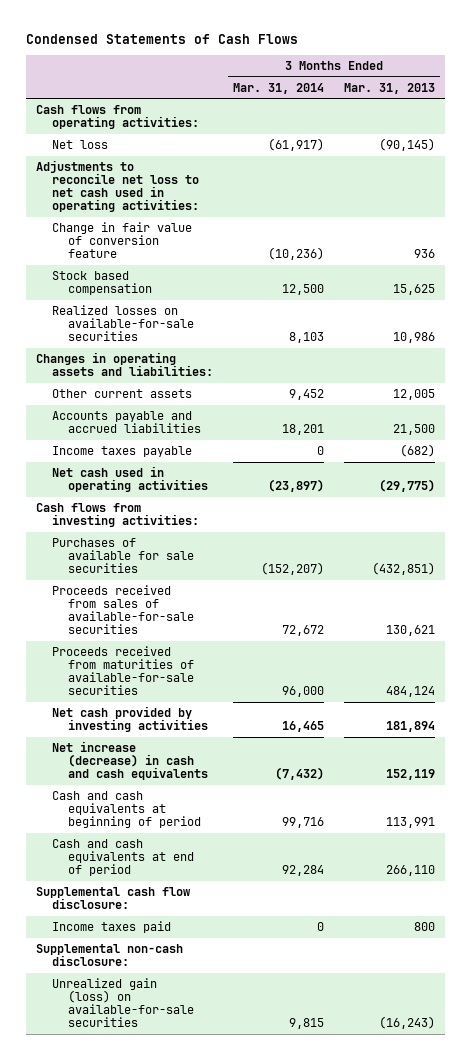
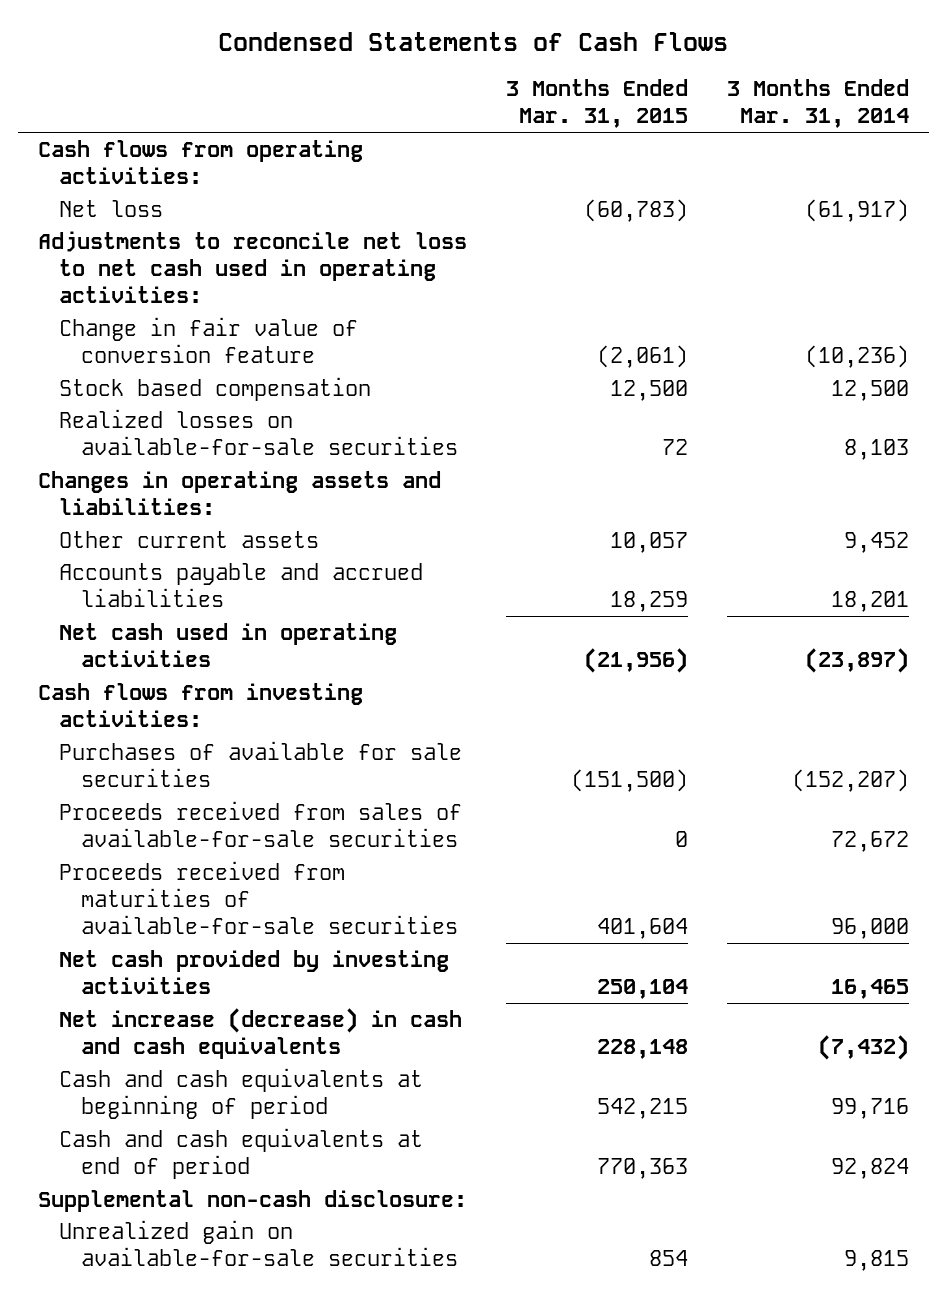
- | 3 Months Ended Mar. 31, 2014 | 3 Months Ended Mar. 31, 2013
+ | 3 Months Ended Mar. 31, 2015 | 3 Months Ended Mar. 31, 2014
- Income taxes payable | 0 | (682)
- Cash and cash equivalents at end of period | 92,284 | 266,110
- Supplemental cash flow disclosure:
- Income taxes paid | 0 | 800
+ Cash and cash equivalents at end of period | 770,363 | 92,824
- Unrealized gain (loss) on available-for-sale securities | 9,815 | (16,243)
+ Unrealized gain on available-for-sale securities | 854 | 9,815

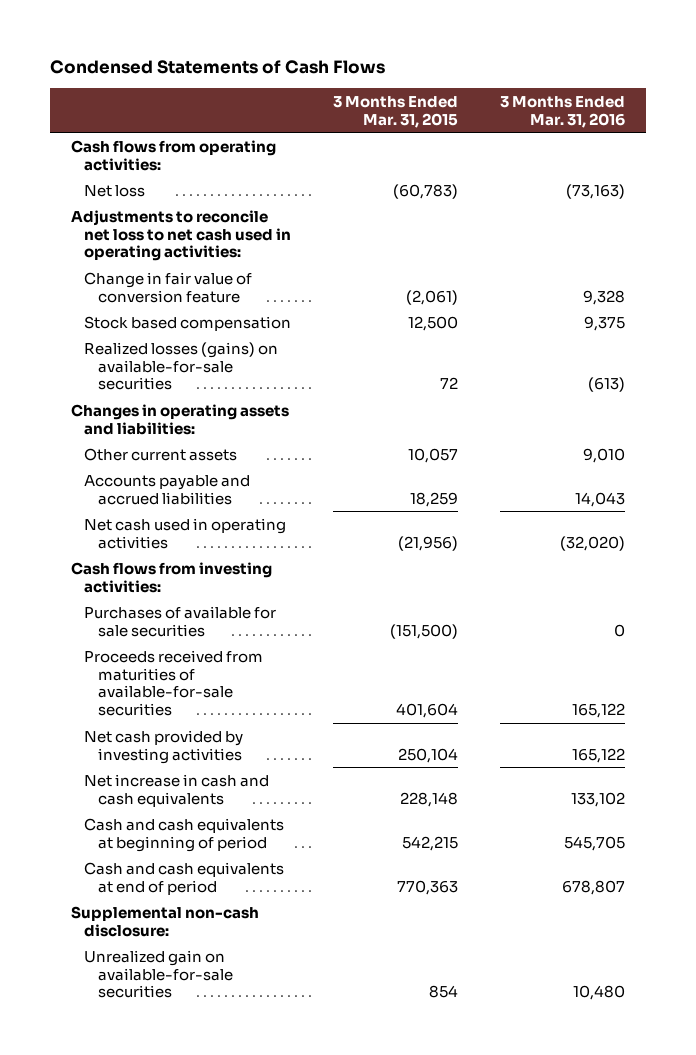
- | 3 Months Ended Mar. 31, 2015 | 3 Months Ended Mar. 31, 2014
+ | 3 Months Ended Mar. 31, 2015 | 3 Months Ended Mar. 31, 2016
- Realized losses on available-for-sale securities | 72 | 8,103
+ Realized losses (gains) on available-for-sale securities | 72 | (613)
- Proceeds received from sales of available-for-sale securities | 0 | 72,672
- Net increase (decrease) in cash and cash equivalents | 228,148 | (7,432)
+ Net increase in cash and cash equivalents | 228,148 | 133,102

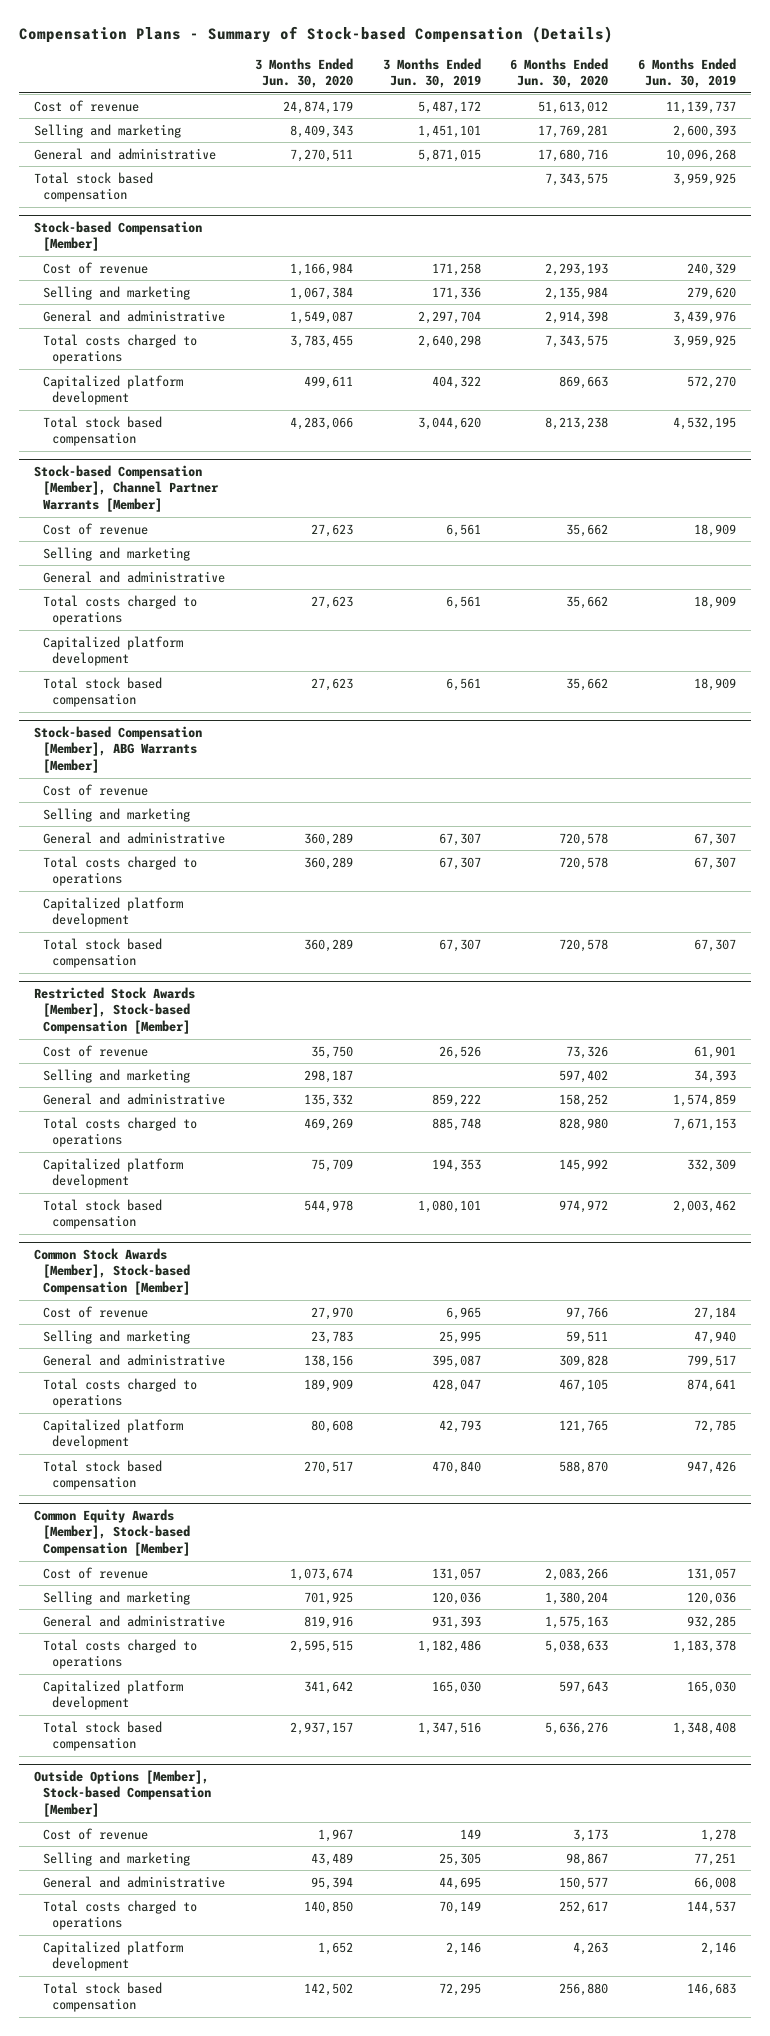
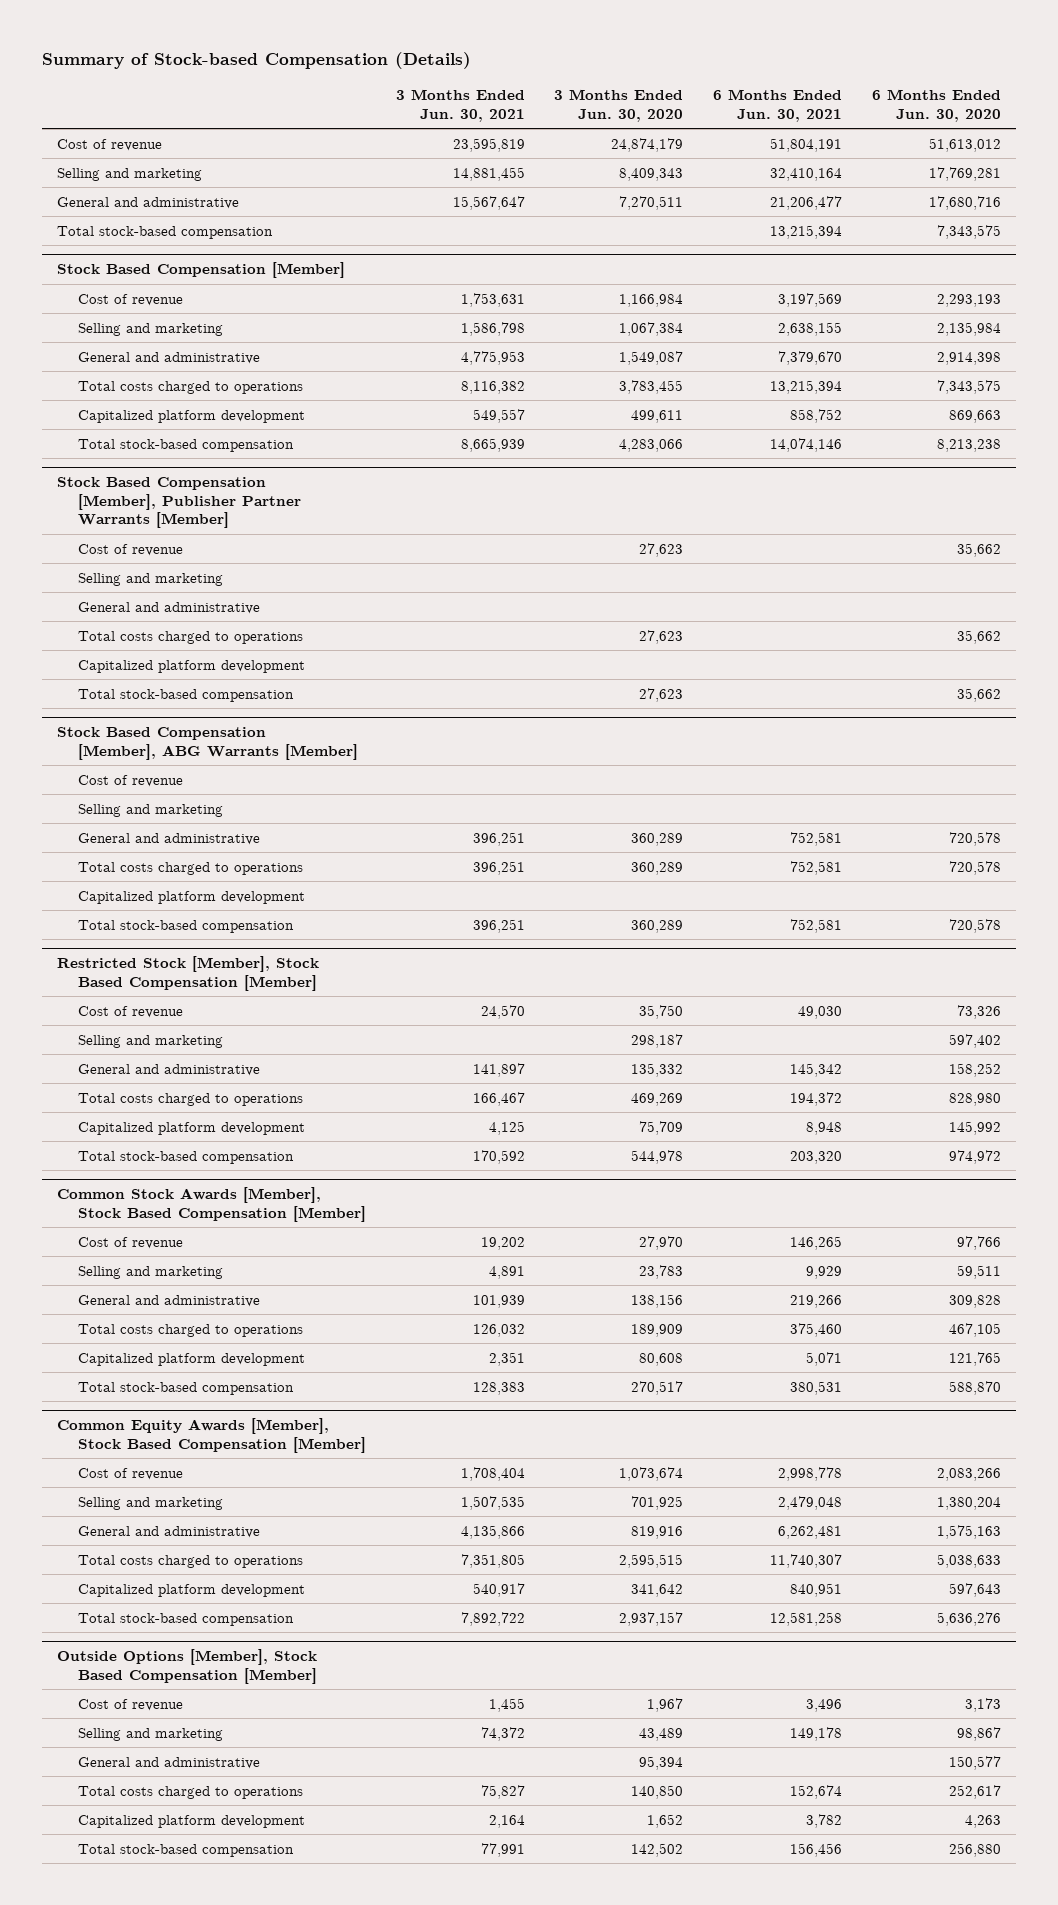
- Compensation Plans - Summary of Stock-based Compensation (Details)
+ Summary of Stock-based Compensation (Details)
- | 3 Months Ended Jun. 30, 2020 | 3 Months Ended Jun. 30, 2019 | 6 Months Ended Jun. 30, 2020 | 6 Months Ended Jun. 30, 2019
+ | 3 Months Ended Jun. 30, 2021 | 3 Months Ended Jun. 30, 2020 | 6 Months Ended Jun. 30, 2021 | 6 Months Ended Jun. 30, 2020
- Total stock based compensation | | | 7,343,575 | 3,959,925
- Stock-based Compensation [Member]
+ Total stock-based compensation | | | 13,215,394 | 7,343,575
+ Stock Based Compensation [Member]
- Total stock based compensation | 4,283,066 | 3,044,620 | 8,213,238 | 4,532,195
- Stock-based Compensation [Member], Channel Partner Warrants [Member]
+ Total stock-based compensation | 8,665,939 | 4,283,066 | 14,074,146 | 8,213,238
+ Stock Based Compensation [Member], Publisher Partner Warrants [Member]
- Total stock based compensation | 27,623 | 6,561 | 35,662 | 18,909
- Stock-based Compensation [Member], ABG Warrants [Member]
+ Total stock-based compensation | | 27,623 | | 35,662
+ Stock Based Compensation [Member], ABG Warrants [Member]
- Total stock based compensation | 360,289 | 67,307 | 720,578 | 67,307
- Restricted Stock Awards [Member], Stock-based Compensation [Member]
+ Total stock-based compensation | 396,251 | 360,289 | 752,581 | 720,578
+ Restricted Stock [Member], Stock Based Compensation [Member]
- Total stock based compensation | 544,978 | 1,080,101 | 974,972 | 2,003,462
- Common Stock Awards [Member], Stock-based Compensation [Member]
+ Total stock-based compensation | 170,592 | 544,978 | 203,320 | 974,972
+ Common Stock Awards [Member], Stock Based Compensation [Member]
- Total stock based compensation | 270,517 | 470,840 | 588,870 | 947,426
- Common Equity Awards [Member], Stock-based Compensation [Member]
+ Total stock-based compensation | 128,383 | 270,517 | 380,531 | 588,870
+ Common Equity Awards [Member], Stock Based Compensation [Member]
- Total stock based compensation | 2,937,157 | 1,347,516 | 5,636,276 | 1,348,408
- Outside Options [Member], Stock-based Compensation [Member]
+ Total stock-based compensation | 7,892,722 | 2,937,157 | 12,581,258 | 5,636,276
+ Outside Options [Member], Stock Based Compensation [Member]
- Total stock based compensation | 142,502 | 72,295 | 256,880 | 146,683
+ Total stock-based compensation | 77,991 | 142,502 | 156,456 | 256,880

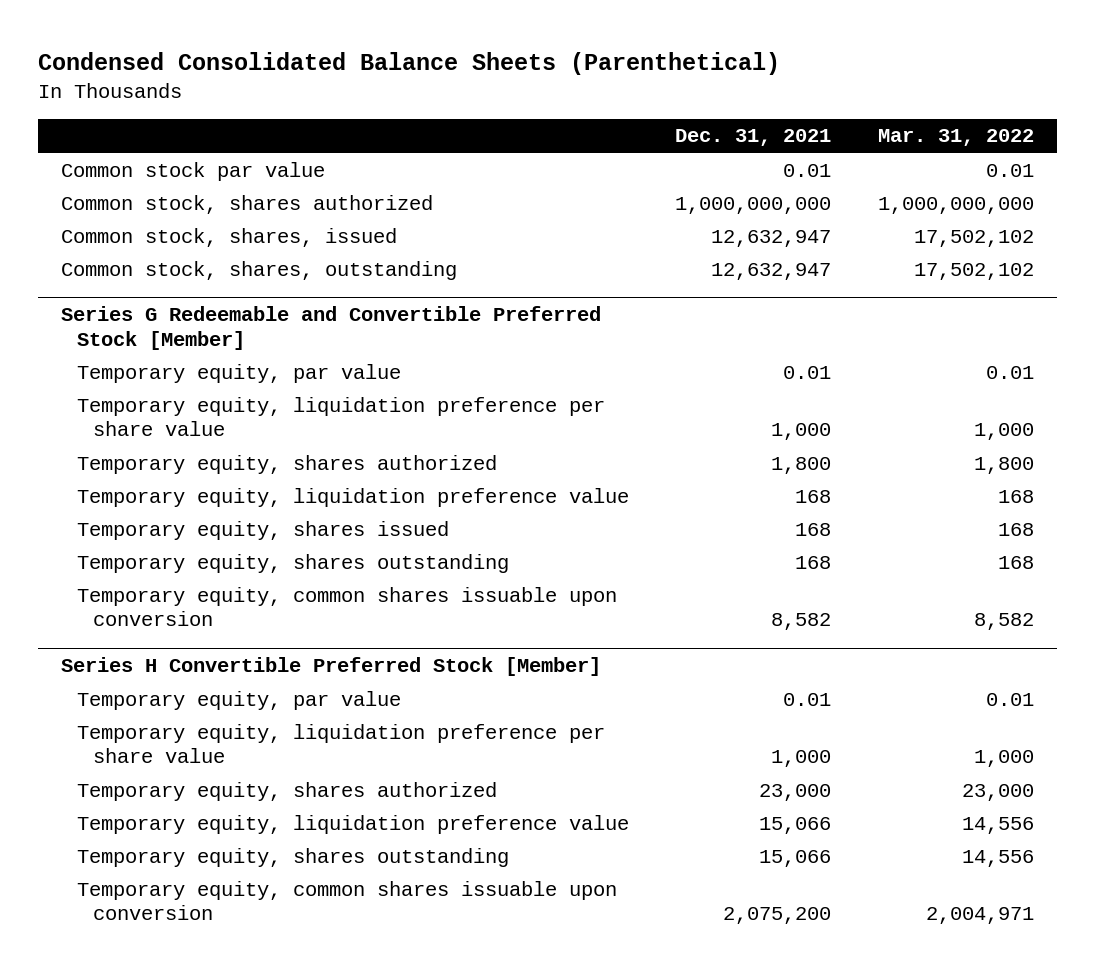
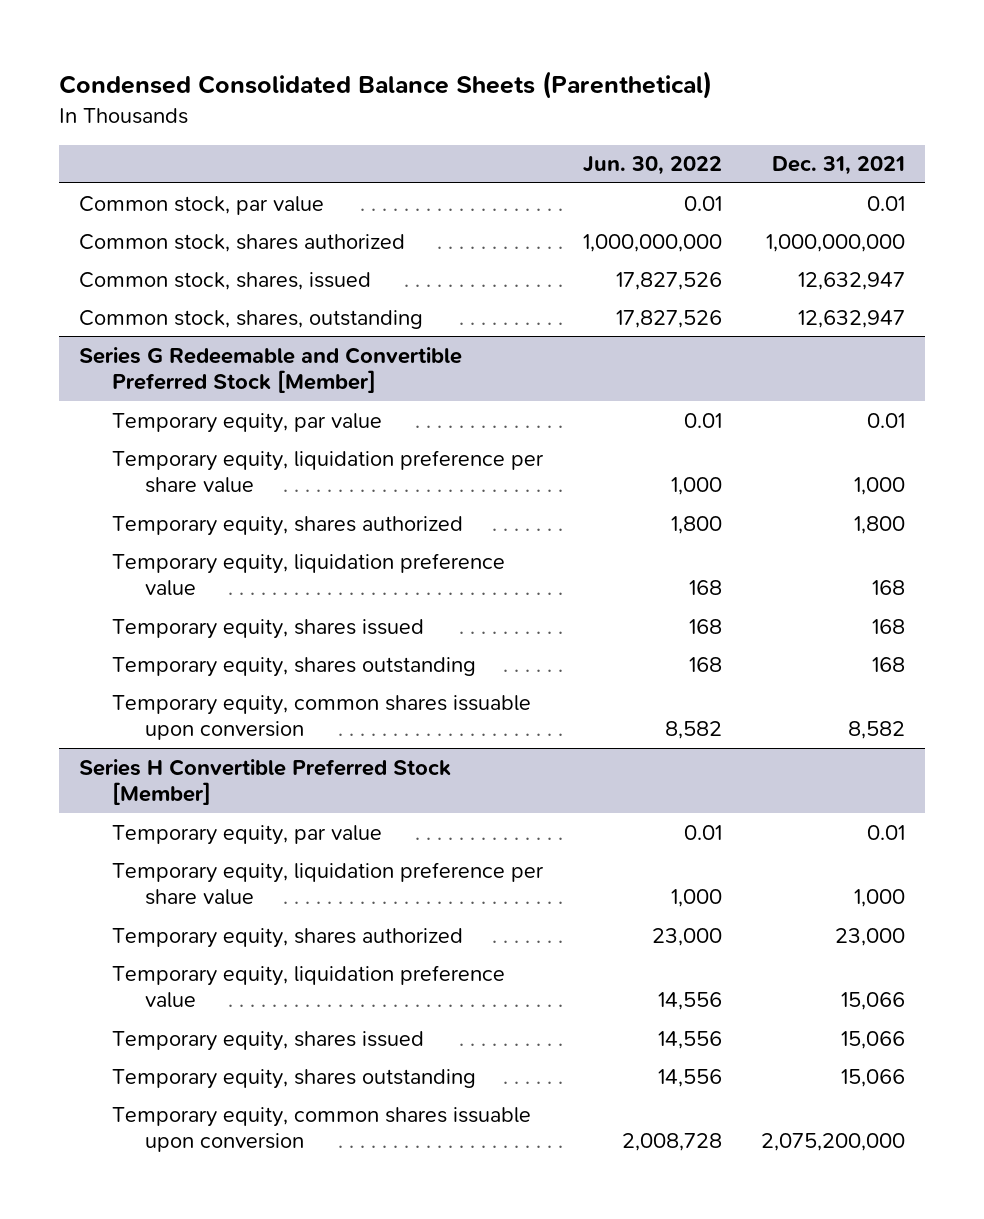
- | Dec. 31, 2021 | Mar. 31, 2022
+ | Jun. 30, 2022 | Dec. 31, 2021
- Common stock par value | 0.01 | 0.01
+ Common stock, par value | 0.01 | 0.01
@ Series H Convertible Preferred Stock [Member]
+ Temporary equity, shares issued | 14,556 | 15,066
- Temporary equity, common shares issuable upon conversion | 2,075,200 | 2,004,971
+ Temporary equity, common shares issuable upon conversion | 2,008,728 | 2,075,200,000

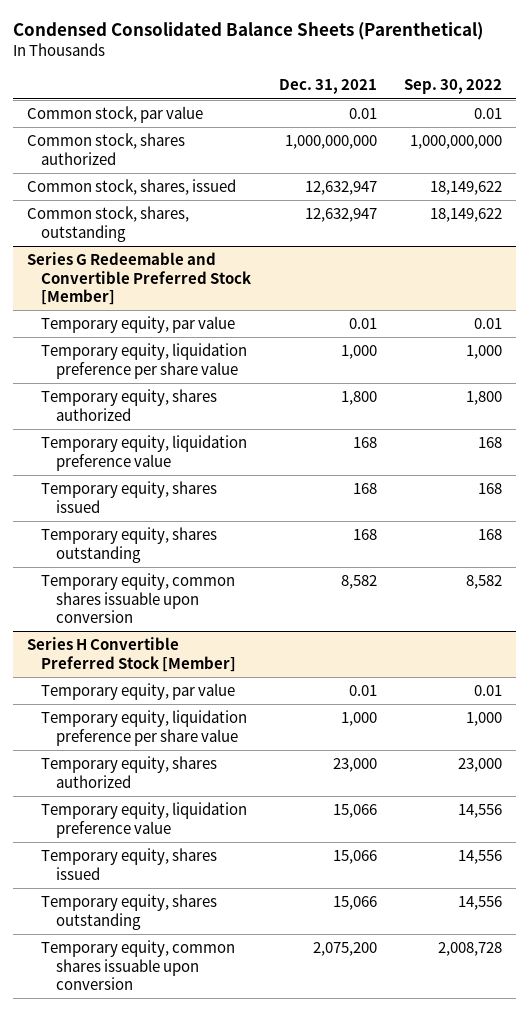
- | Jun. 30, 2022 | Dec. 31, 2021
+ | Dec. 31, 2021 | Sep. 30, 2022
@ Series H Convertible Preferred Stock [Member]
- Temporary equity, common shares issuable upon conversion | 2,008,728 | 2,075,200,000
+ Temporary equity, common shares issuable upon conversion | 2,075,200 | 2,008,728

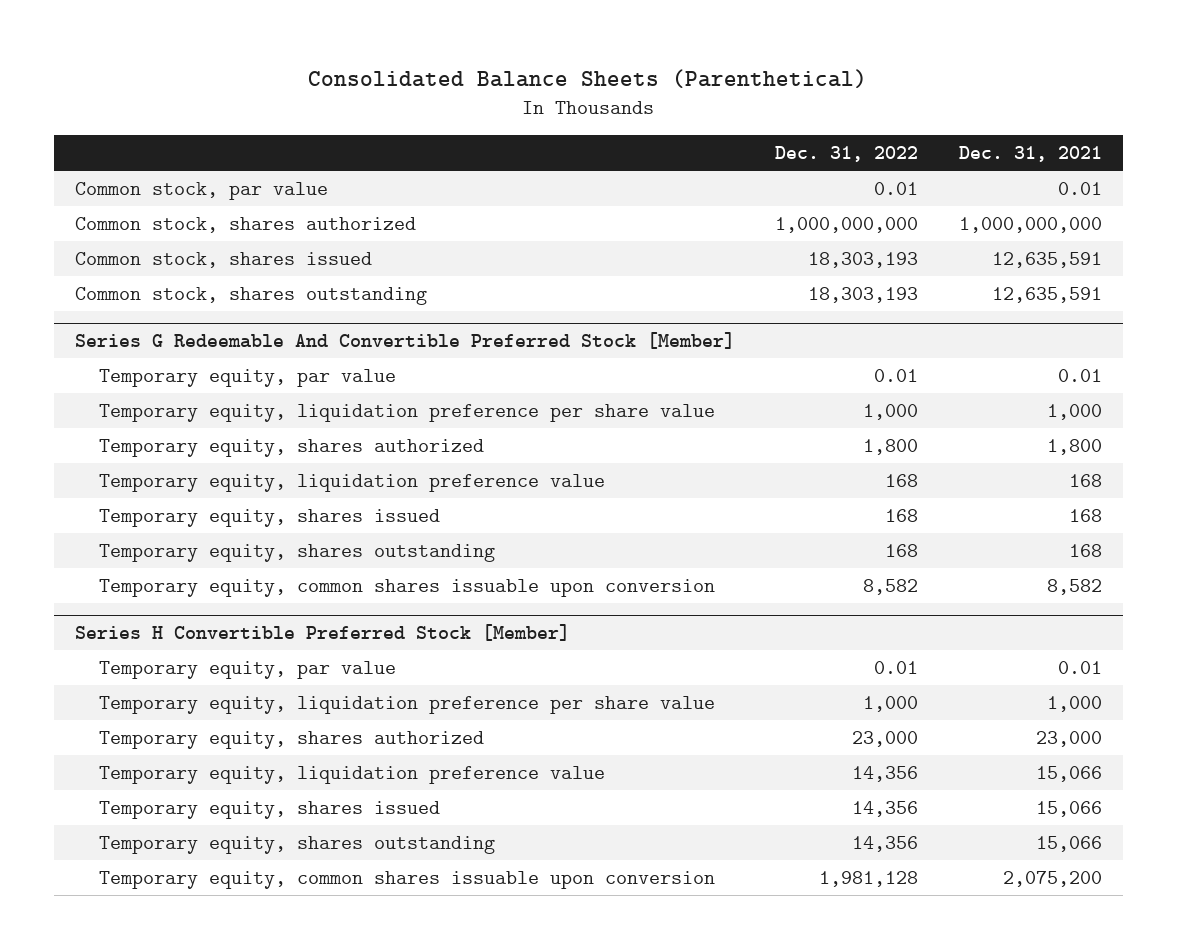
- Condensed Consolidated Balance Sheets (Parenthetical)
+ Consolidated Balance Sheets (Parenthetical)
- | Dec. 31, 2021 | Sep. 30, 2022
+ | Dec. 31, 2022 | Dec. 31, 2021
- Common stock, shares, issued | 12,632,947 | 18,149,622
- Common stock, shares, outstanding | 12,632,947 | 18,149,622
- Series G Redeemable and Convertible Preferred Stock [Member]
+ Common stock, shares issued | 18,303,193 | 12,635,591
+ Common stock, shares outstanding | 18,303,193 | 12,635,591
+ Series G Redeemable And Convertible Preferred Stock [Member]

